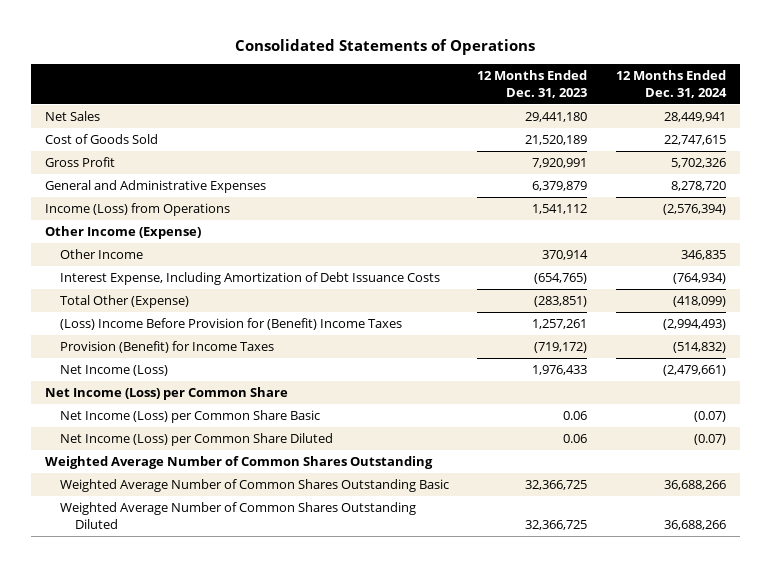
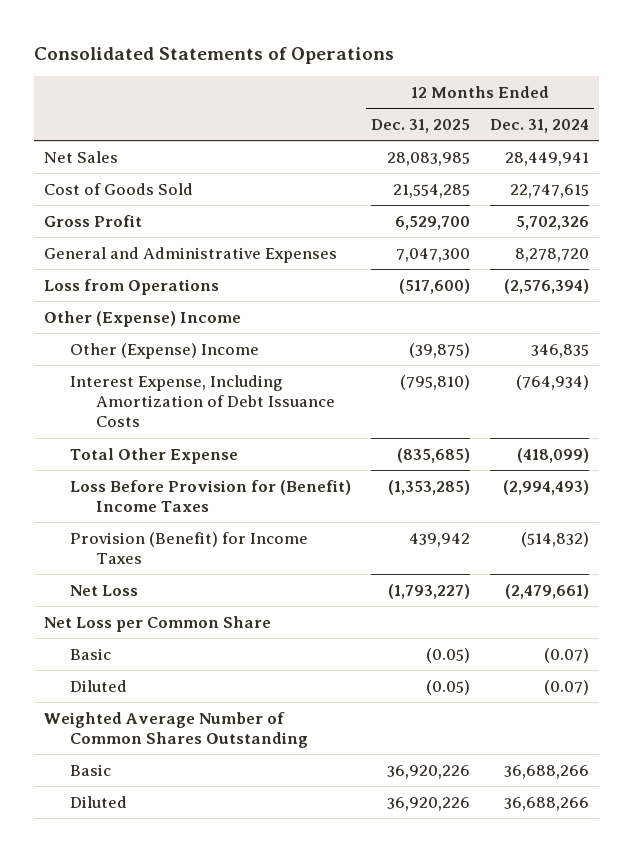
- | 12 Months Ended Dec. 31, 2023 | 12 Months Ended Dec. 31, 2024
+ | 12 Months Ended Dec. 31, 2025 | 12 Months Ended Dec. 31, 2024
- Income (Loss) from Operations | 1,541,112 | (2,576,394)
- Other Income (Expense)
- Other Income | 370,914 | 346,835
+ Loss from Operations | (517,600) | (2,576,394)
+ Other (Expense) Income
+ Other (Expense) Income | (39,875) | 346,835
- Total Other (Expense) | (283,851) | (418,099)
- (Loss) Income Before Provision for (Benefit) Income Taxes | 1,257,261 | (2,994,493)
+ Total Other Expense | (835,685) | (418,099)
+ Loss Before Provision for (Benefit) Income Taxes | (1,353,285) | (2,994,493)
- Net Income (Loss) | 1,976,433 | (2,479,661)
- Net Income (Loss) per Common Share
- Net Income (Loss) per Common Share Basic | 0.06 | (0.07)
- Net Income (Loss) per Common Share Diluted | 0.06 | (0.07)
+ Net Loss | (1,793,227) | (2,479,661)
+ Net Loss per Common Share
+ Basic | (0.05) | (0.07)
+ Diluted | (0.05) | (0.07)
- Weighted Average Number of Common Shares Outstanding Basic | 32,366,725 | 36,688,266
- Weighted Average Number of Common Shares Outstanding Diluted | 32,366,725 | 36,688,266
+ Basic | 36,920,226 | 36,688,266
+ Diluted | 36,920,226 | 36,688,266

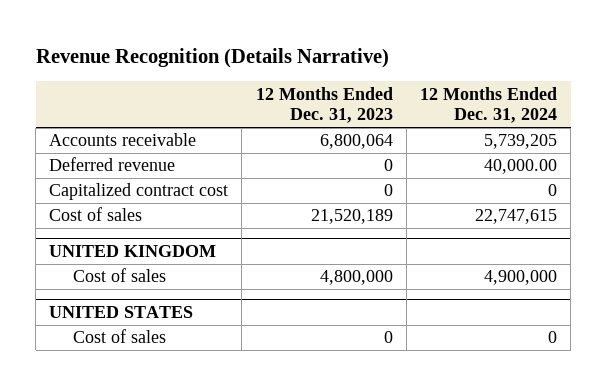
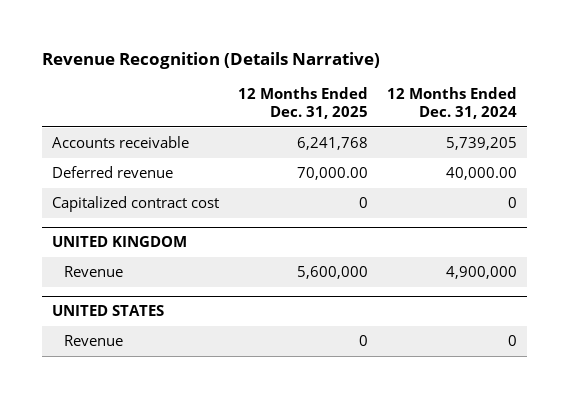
- | 12 Months Ended Dec. 31, 2023 | 12 Months Ended Dec. 31, 2024
+ | 12 Months Ended Dec. 31, 2025 | 12 Months Ended Dec. 31, 2024
- Cost of sales | 21,520,189 | 22,747,615
@ UNITED KINGDOM
- Cost of sales | 4,800,000 | 4,900,000
+ Revenue | 5,600,000 | 4,900,000
@ UNITED STATES
- Cost of sales | 0 | 0
+ Revenue | 0 | 0

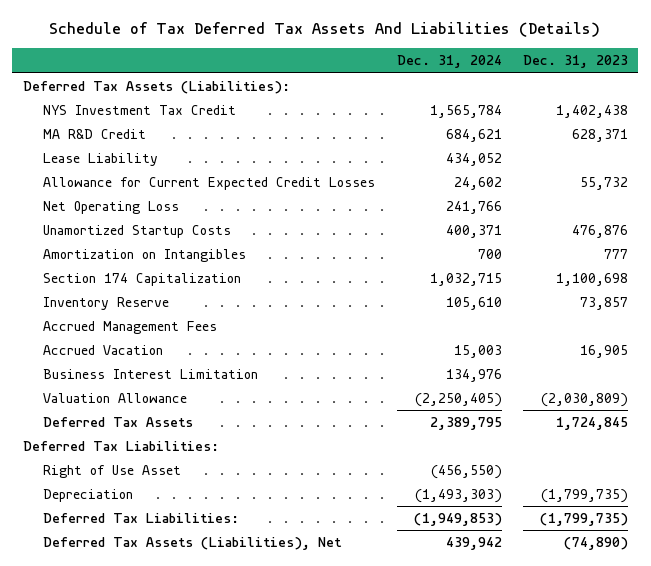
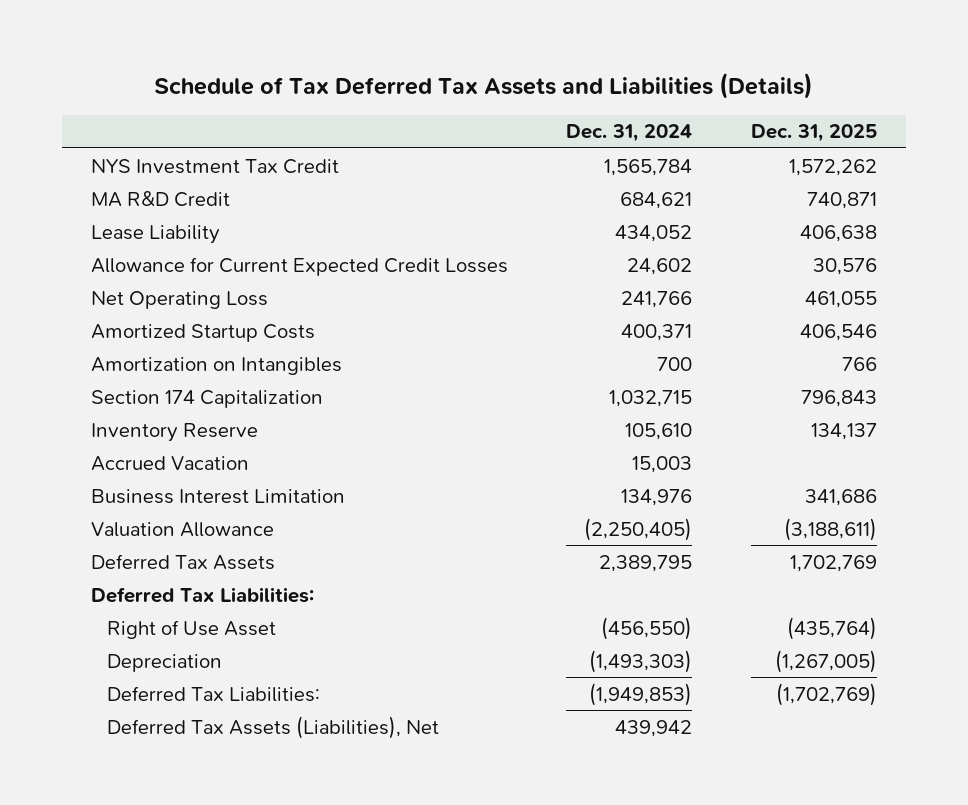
- Schedule of Tax Deferred Tax Assets And Liabilities (Details)
+ Schedule of Tax Deferred Tax Assets and Liabilities (Details)
- | Dec. 31, 2024 | Dec. 31, 2023
+ | Dec. 31, 2024 | Dec. 31, 2025
- Deferred Tax Assets (Liabilities):
- Unamortized Startup Costs | 400,371 | 476,876
+ Amortized Startup Costs | 400,371 | 406,546
- Accrued Management Fees

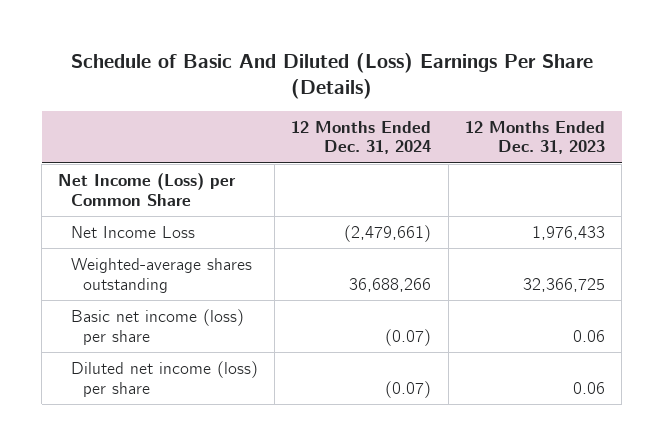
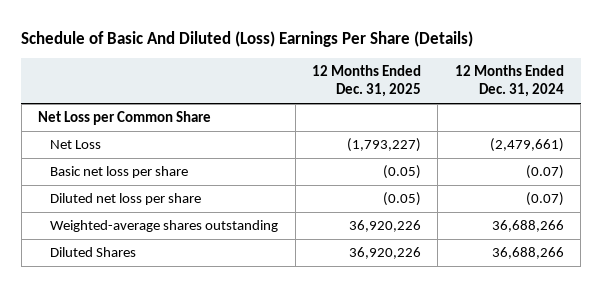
- | 12 Months Ended Dec. 31, 2024 | 12 Months Ended Dec. 31, 2023
+ | 12 Months Ended Dec. 31, 2025 | 12 Months Ended Dec. 31, 2024
- Net Income (Loss) per Common Share
- Net Income Loss | (2,479,661) | 1,976,433
+ Net Loss per Common Share
+ Net Loss | (1,793,227) | (2,479,661)
+ Basic net loss per share | (0.05) | (0.07)
+ Diluted net loss per share | (0.05) | (0.07)
- Basic net income (loss) per share | (0.07) | 0.06
- Diluted net income (loss) per share | (0.07) | 0.06
+ Diluted Shares | 36,920,226 | 36,688,266

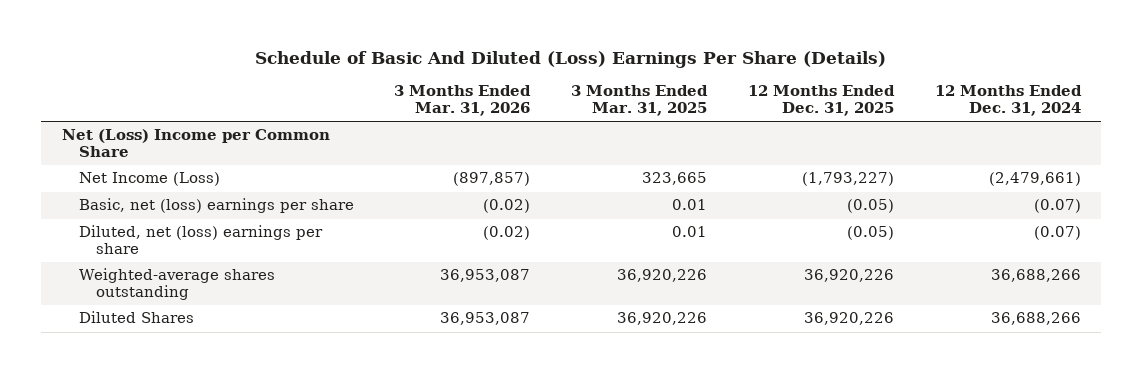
- | 12 Months Ended Dec. 31, 2025 | 12 Months Ended Dec. 31, 2024
+ | 3 Months Ended Mar. 31, 2026 | 3 Months Ended Mar. 31, 2025 | 12 Months Ended Dec. 31, 2025 | 12 Months Ended Dec. 31, 2024
- Net Loss per Common Share
- Net Loss | (1,793,227) | (2,479,661)
- Basic net loss per share | (0.05) | (0.07)
- Diluted net loss per share | (0.05) | (0.07)
+ Net (Loss) Income per Common Share
+ Net Income (Loss) | (897,857) | 323,665 | (1,793,227) | (2,479,661)
+ Basic, net (loss) earnings per share | (0.02) | 0.01 | (0.05) | (0.07)
+ Diluted, net (loss) earnings per share | (0.02) | 0.01 | (0.05) | (0.07)

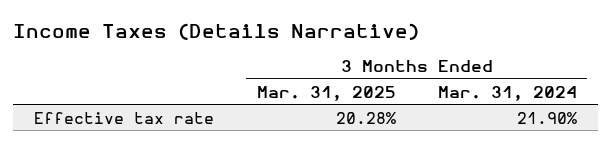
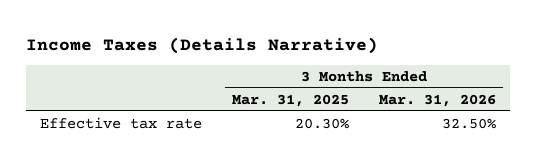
- | 3 Months Ended Mar. 31, 2025 | 3 Months Ended Mar. 31, 2024
+ | 3 Months Ended Mar. 31, 2025 | 3 Months Ended Mar. 31, 2026
- Effective tax rate | 20.28% | 21.90%
+ Effective tax rate | 20.30% | 32.50%

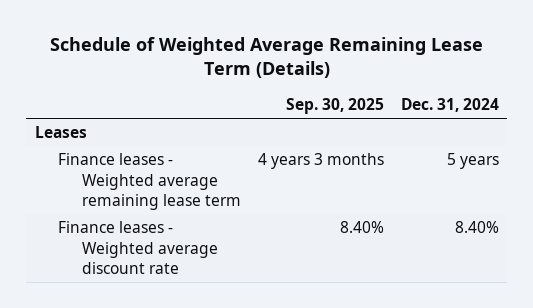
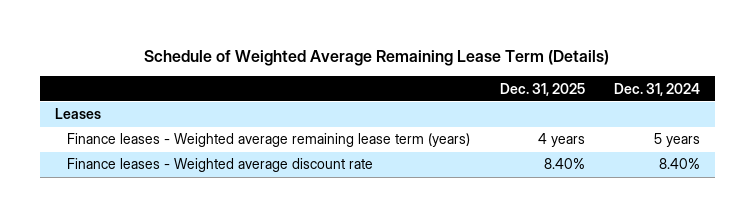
- | Sep. 30, 2025 | Dec. 31, 2024
+ | Dec. 31, 2025 | Dec. 31, 2024
- Finance leases - Weighted average remaining lease term | 4 years 3 months | 5 years
+ Finance leases - Weighted average remaining lease term (years) | 4 years | 5 years

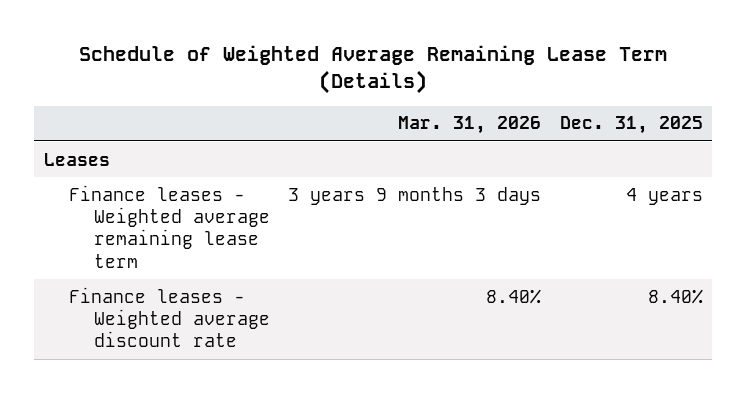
- | Dec. 31, 2025 | Dec. 31, 2024
+ | Mar. 31, 2026 | Dec. 31, 2025
- Finance leases - Weighted average remaining lease term (years) | 4 years | 5 years
+ Finance leases - Weighted average remaining lease term | 3 years 9 months 3 days | 4 years

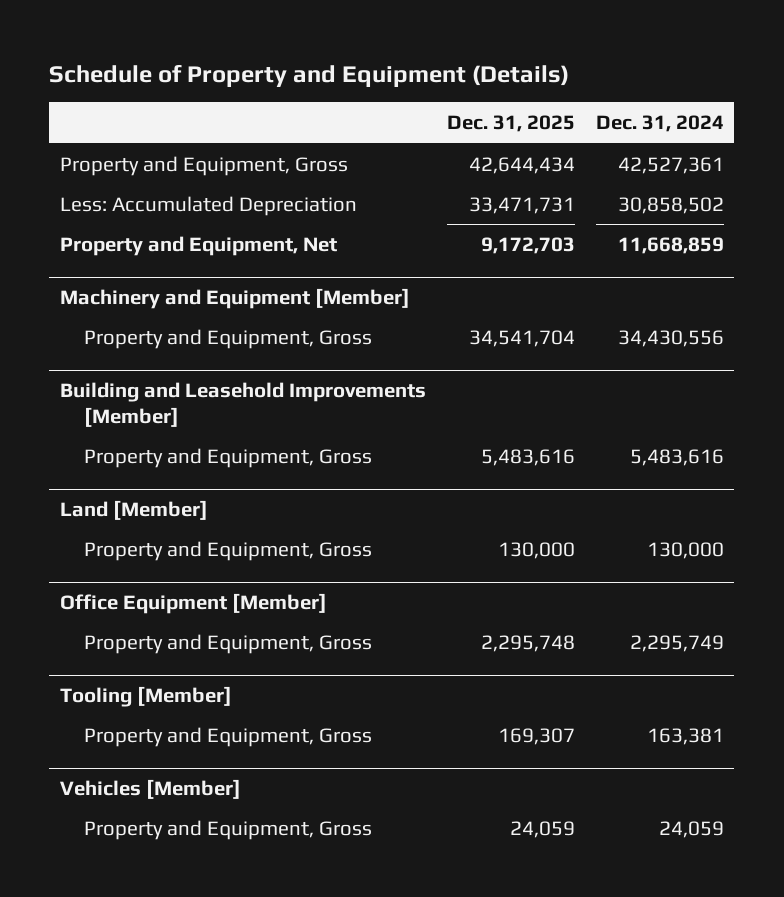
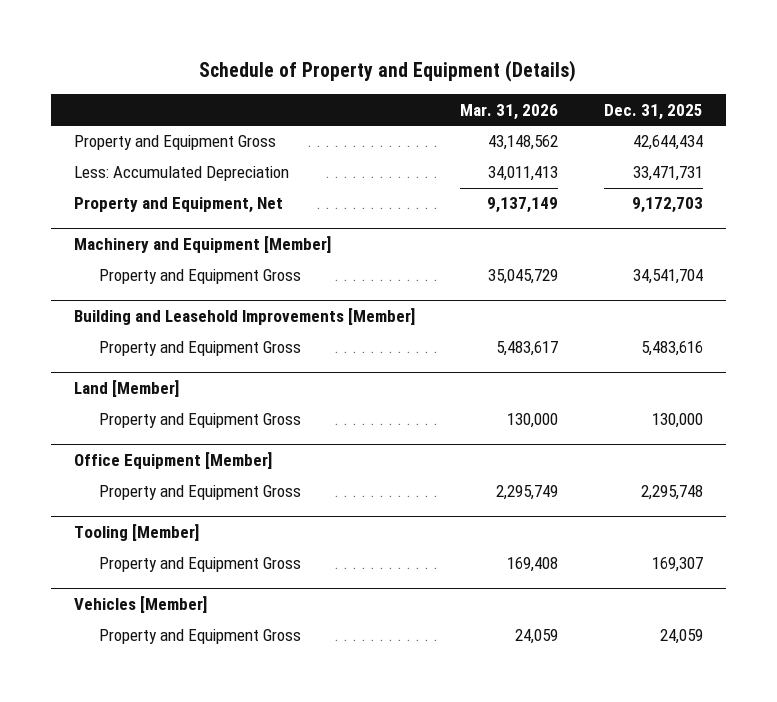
- | Dec. 31, 2025 | Dec. 31, 2024
+ | Mar. 31, 2026 | Dec. 31, 2025
- Property and Equipment, Gross | 42,644,434 | 42,527,361
+ Property and Equipment Gross | 43,148,562 | 42,644,434
@ Machinery and Equipment [Member]
- Property and Equipment, Gross | 34,541,704 | 34,430,556
+ Property and Equipment Gross | 35,045,729 | 34,541,704
@ Building and Leasehold Improvements [Member]
- Property and Equipment, Gross | 5,483,616 | 5,483,616
+ Property and Equipment Gross | 5,483,617 | 5,483,616
@ Land [Member]
- Property and Equipment, Gross | 130,000 | 130,000
+ Property and Equipment Gross | 130,000 | 130,000
@ Office Equipment [Member]
- Property and Equipment, Gross | 2,295,748 | 2,295,749
+ Property and Equipment Gross | 2,295,749 | 2,295,748
@ Tooling [Member]
- Property and Equipment, Gross | 169,307 | 163,381
+ Property and Equipment Gross | 169,408 | 169,307
@ Vehicles [Member]
- Property and Equipment, Gross | 24,059 | 24,059
+ Property and Equipment Gross | 24,059 | 24,059

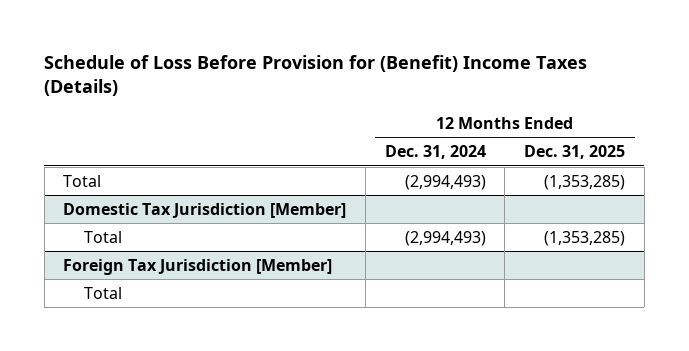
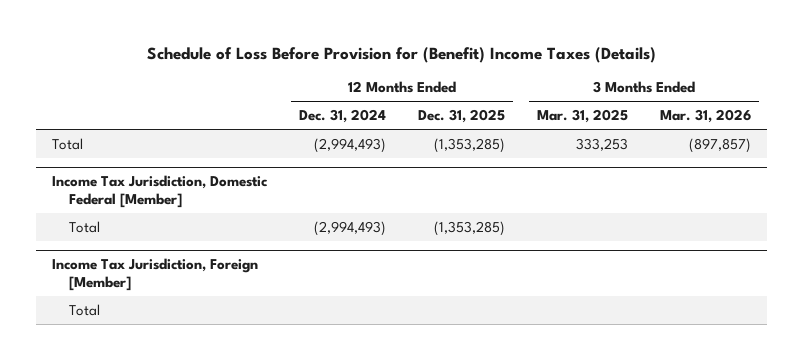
- | 12 Months Ended Dec. 31, 2024 | 12 Months Ended Dec. 31, 2025
+ | 12 Months Ended Dec. 31, 2024 | 12 Months Ended Dec. 31, 2025 | 3 Months Ended Mar. 31, 2025 | 3 Months Ended Mar. 31, 2026
- Domestic Tax Jurisdiction [Member]
+ Income Tax Jurisdiction, Domestic Federal [Member]
- Foreign Tax Jurisdiction [Member]
+ Income Tax Jurisdiction, Foreign [Member]

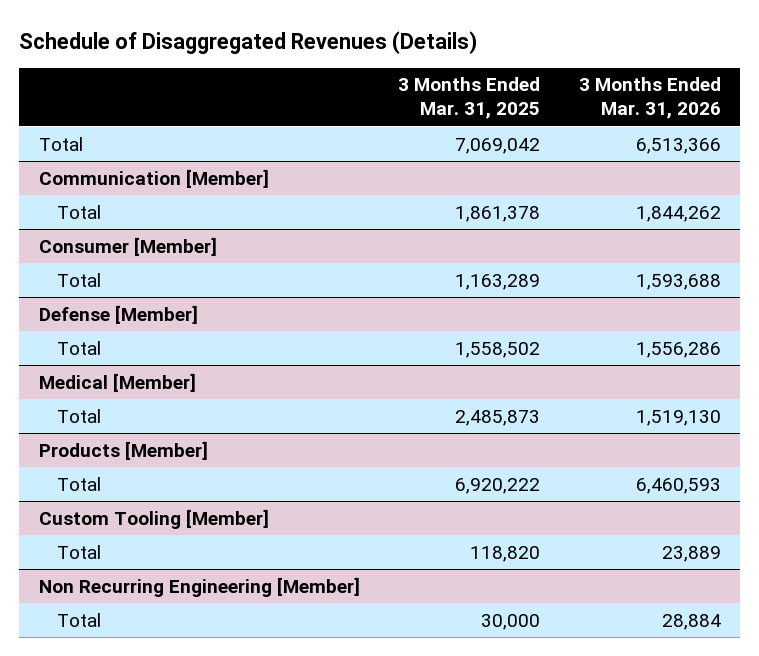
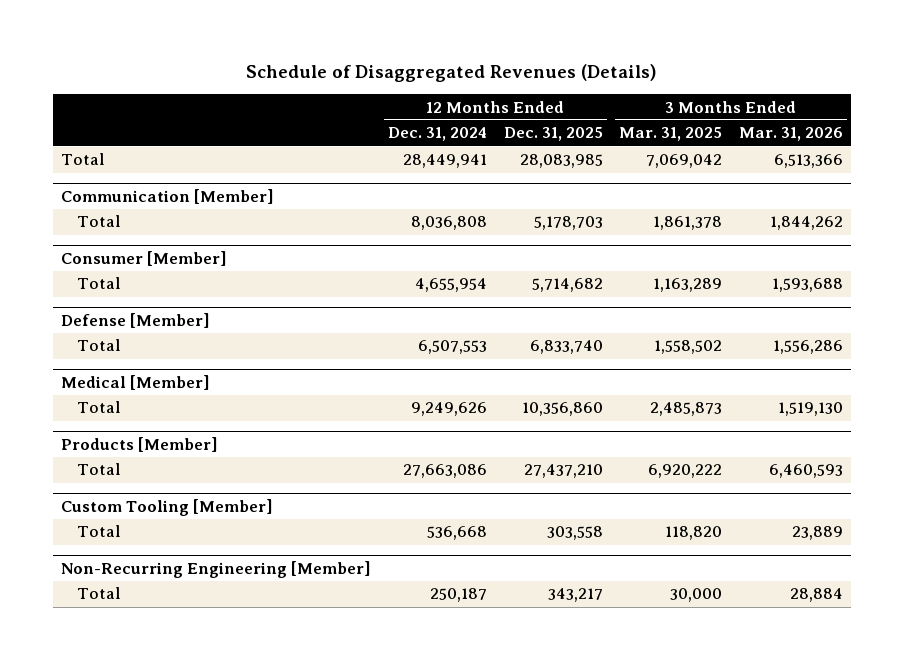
- | 3 Months Ended Mar. 31, 2025 | 3 Months Ended Mar. 31, 2026
+ | 12 Months Ended Dec. 31, 2024 | 12 Months Ended Dec. 31, 2025 | 3 Months Ended Mar. 31, 2025 | 3 Months Ended Mar. 31, 2026
- Non Recurring Engineering [Member]
+ Non-Recurring Engineering [Member]

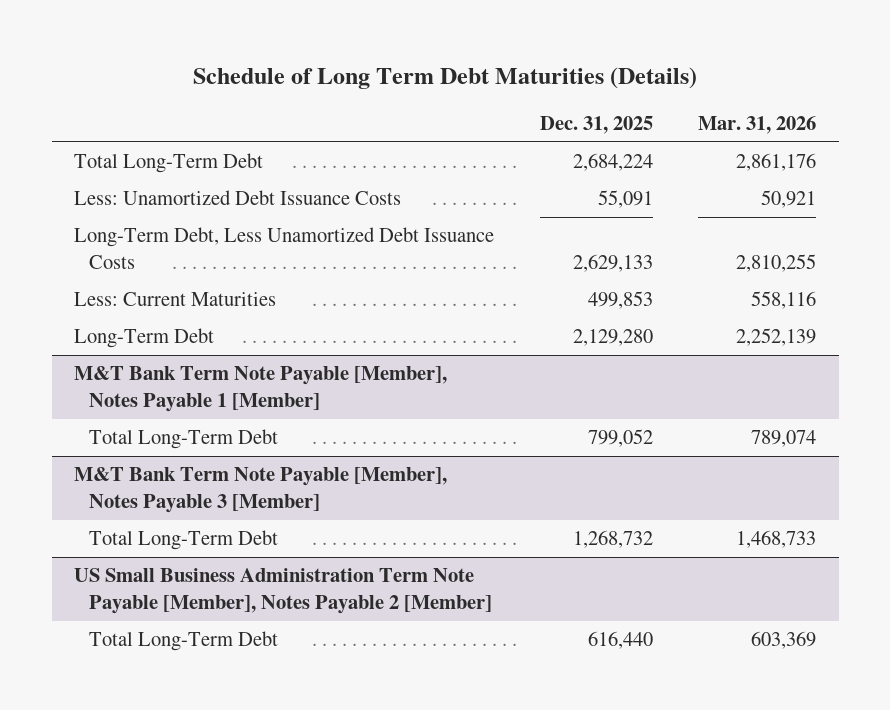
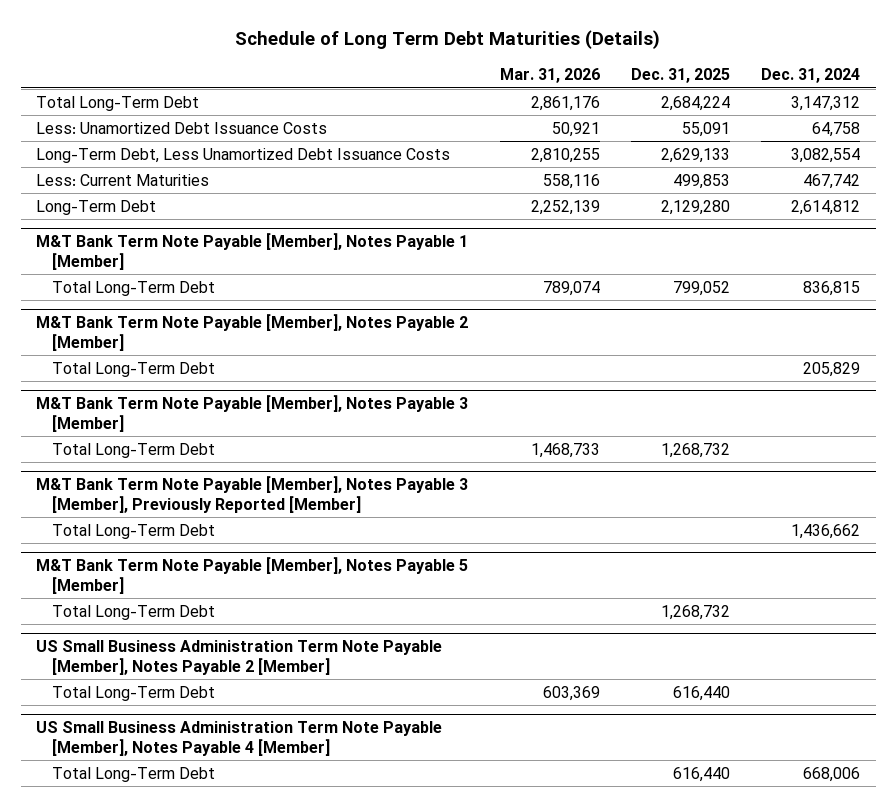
- | Dec. 31, 2025 | Mar. 31, 2026
+ | Mar. 31, 2026 | Dec. 31, 2025 | Dec. 31, 2024
+ M&T Bank Term Note Payable [Member], Notes Payable 2 [Member]
+ Total Long-Term Debt | | | 205,829
+ M&T Bank Term Note Payable [Member], Notes Payable 3 [Member], Previously Reported [Member]
+ Total Long-Term Debt | | | 1,436,662
+ M&T Bank Term Note Payable [Member], Notes Payable 5 [Member]
+ Total Long-Term Debt | | 1,268,732 |
+ US Small Business Administration Term Note Payable [Member], Notes Payable 4 [Member]
+ Total Long-Term Debt | | 616,440 | 668,006

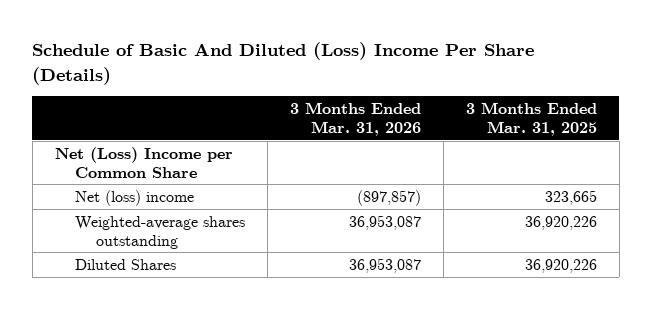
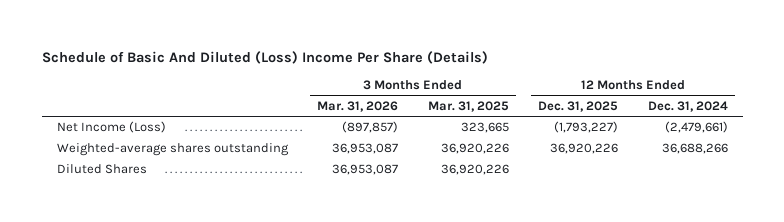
- | 3 Months Ended Mar. 31, 2026 | 3 Months Ended Mar. 31, 2025
+ | 3 Months Ended Mar. 31, 2026 | 3 Months Ended Mar. 31, 2025 | 12 Months Ended Dec. 31, 2025 | 12 Months Ended Dec. 31, 2024
- Net (Loss) Income per Common Share
- Net (loss) income | (897,857) | 323,665
+ Net Income (Loss) | (897,857) | 323,665 | (1,793,227) | (2,479,661)

